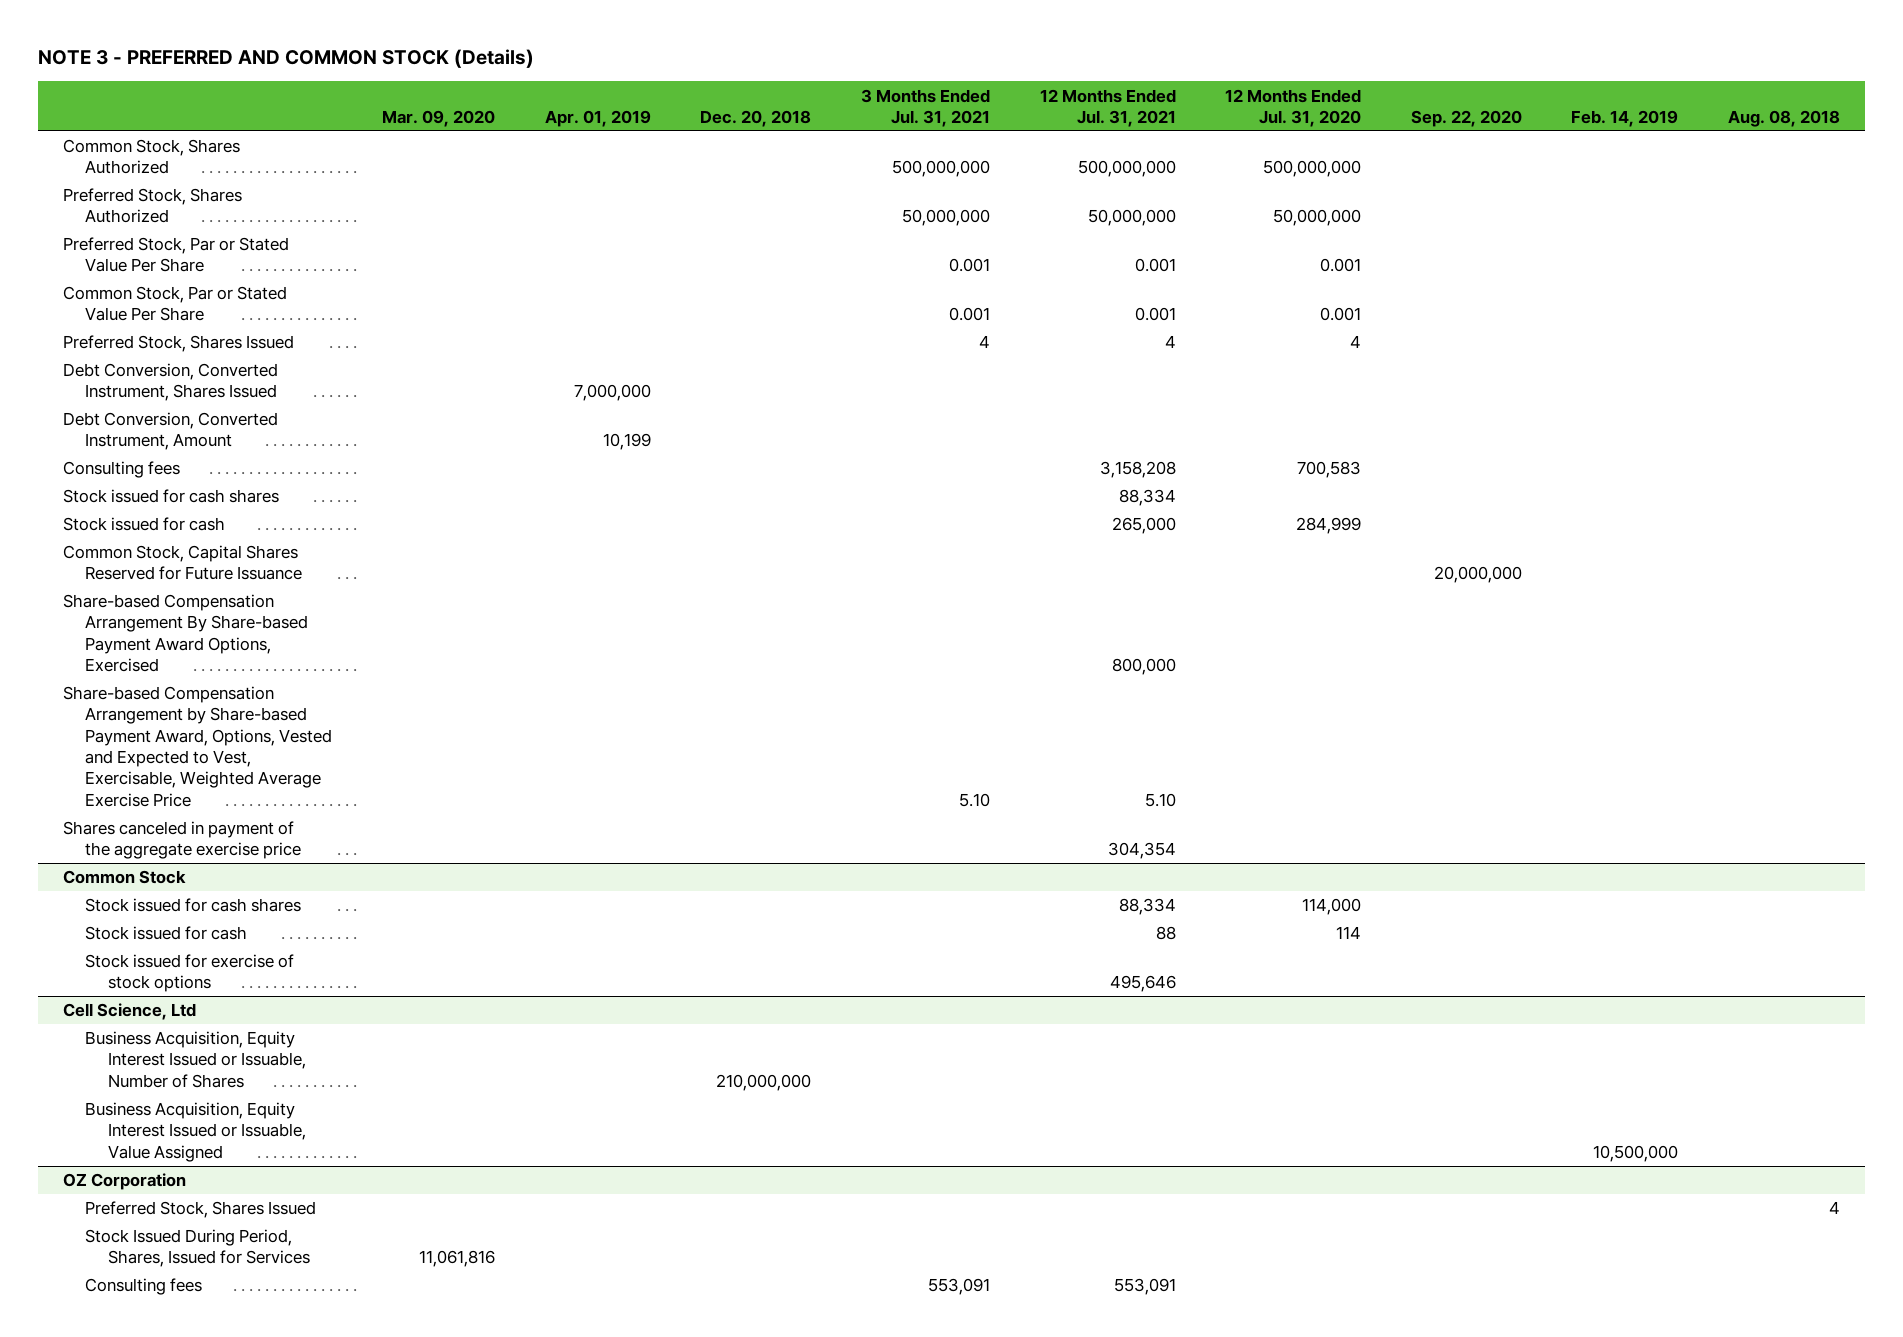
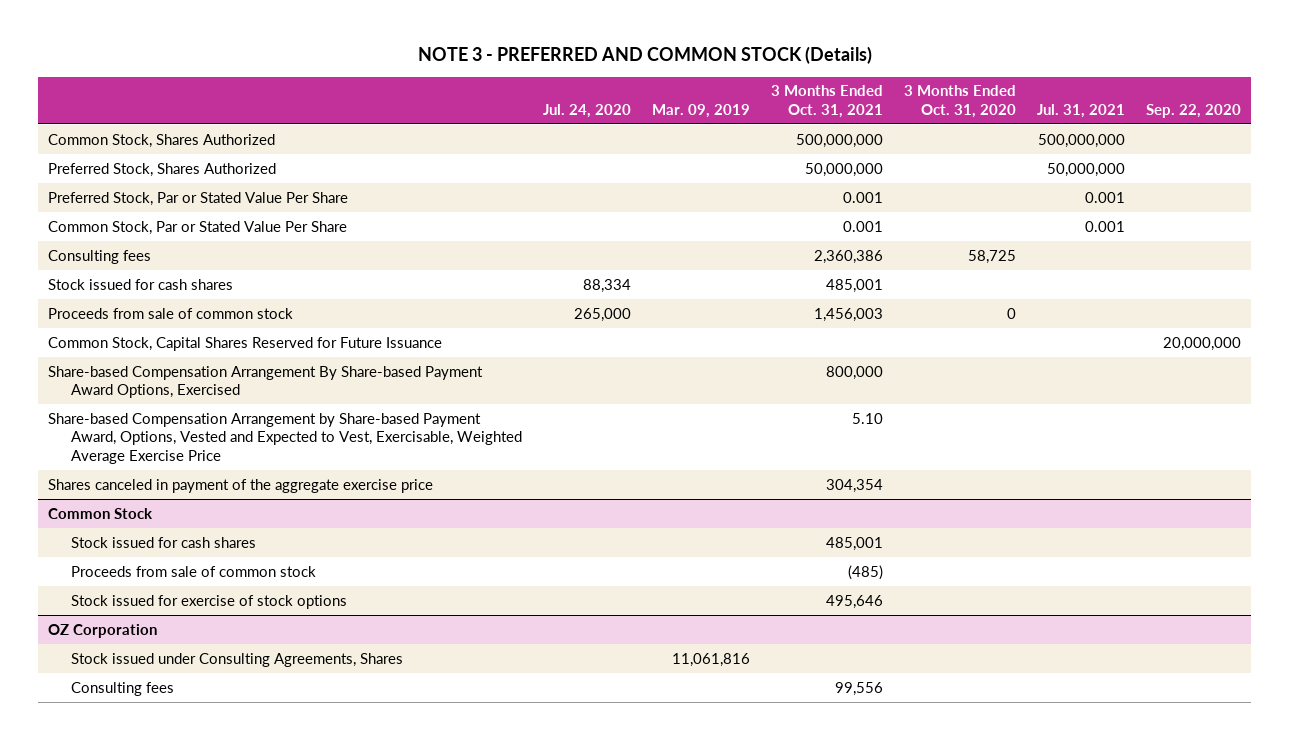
- | Mar. 09, 2020 | Apr. 01, 2019 | Dec. 20, 2018 | 3 Months Ended Jul. 31, 2021 | 12 Months Ended Jul. 31, 2021 | 12 Months Ended Jul. 31, 2020 | Sep. 22, 2020 | Feb. 14, 2019 | Aug. 08, 2018
+ | Jul. 24, 2020 | Mar. 09, 2019 | 3 Months Ended Oct. 31, 2021 | 3 Months Ended Oct. 31, 2020 | Jul. 31, 2021 | Sep. 22, 2020
- Preferred Stock, Shares Issued | | | | 4 | 4 | 4 | | |
- Debt Conversion, Converted Instrument, Shares Issued | | 7,000,000 | | | | | | |
- Debt Conversion, Converted Instrument, Amount | | 10,199 | | | | | | |
- Stock issued for cash | | | | | 265,000 | 284,999 | | |
+ Proceeds from sale of common stock | 265,000 | | 1,456,003 | 0 | |
@ Common Stock
- Stock issued for cash | | | | | 88 | 114 | | |
+ Proceeds from sale of common stock | | | (485) | | |
- Cell Science, Ltd
- Business Acquisition, Equity Interest Issued or Issuable, Number of Shares | | | 210,000,000 | | | | | |
- Business Acquisition, Equity Interest Issued or Issuable, Value Assigned | | | | | | | | 10,500,000 |
@ OZ Corporation
- Preferred Stock, Shares Issued | | | | | | | | | 4
- Stock Issued During Period, Shares, Issued for Services | 11,061,816 | | | | | | | |
+ Stock issued under Consulting Agreements, Shares | | 11,061,816 | | | |

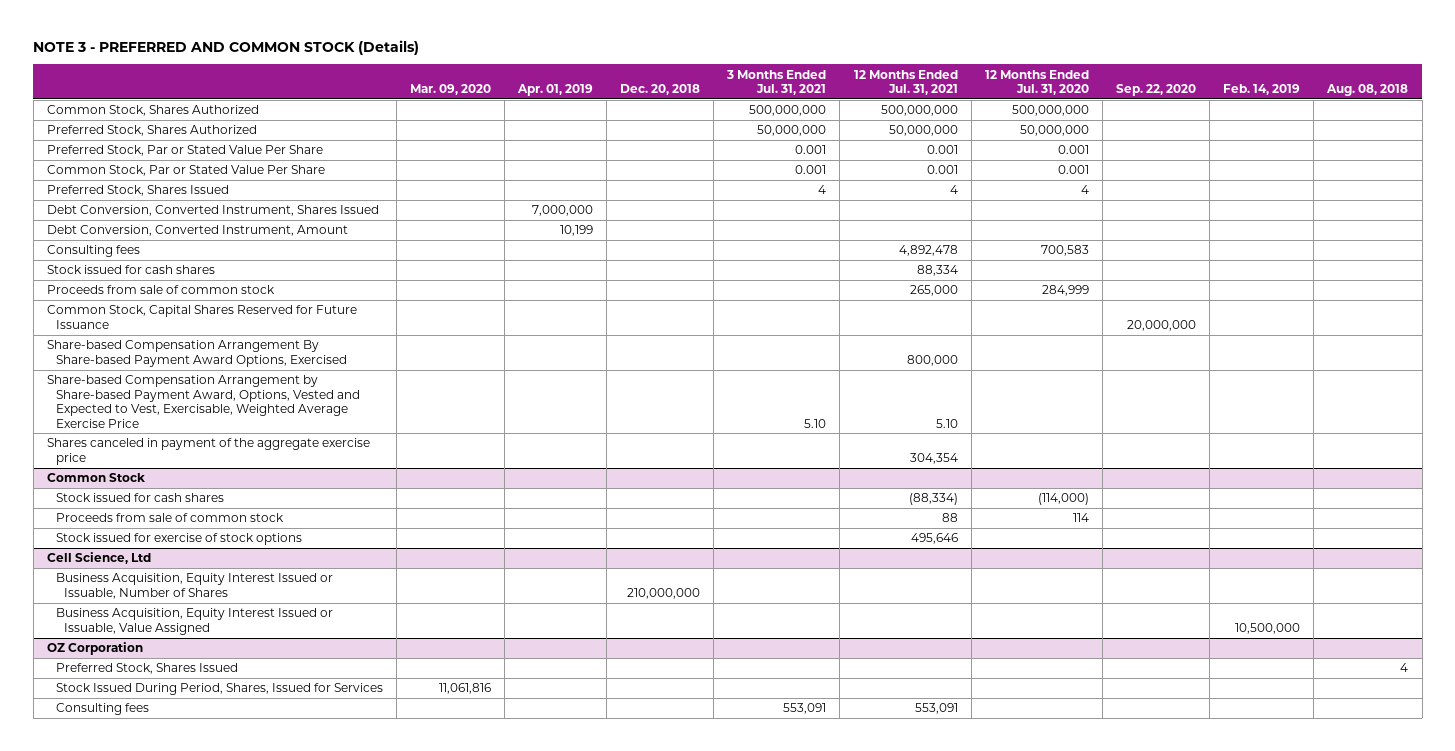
- | Jul. 24, 2020 | Mar. 09, 2019 | 3 Months Ended Oct. 31, 2021 | 3 Months Ended Oct. 31, 2020 | Jul. 31, 2021 | Sep. 22, 2020
+ | Mar. 09, 2020 | Apr. 01, 2019 | Dec. 20, 2018 | 3 Months Ended Jul. 31, 2021 | 12 Months Ended Jul. 31, 2021 | 12 Months Ended Jul. 31, 2020 | Sep. 22, 2020 | Feb. 14, 2019 | Aug. 08, 2018
+ Preferred Stock, Shares Issued | | | | 4 | 4 | 4 | | |
+ Debt Conversion, Converted Instrument, Shares Issued | | 7,000,000 | | | | | | |
+ Debt Conversion, Converted Instrument, Amount | | 10,199 | | | | | | |
+ Cell Science, Ltd
+ Business Acquisition, Equity Interest Issued or Issuable, Number of Shares | | | 210,000,000 | | | | | |
+ Business Acquisition, Equity Interest Issued or Issuable, Value Assigned | | | | | | | | 10,500,000 |
@ OZ Corporation
- Stock issued under Consulting Agreements, Shares | | 11,061,816 | | | |
+ Preferred Stock, Shares Issued | | | | | | | | | 4
+ Stock Issued During Period, Shares, Issued for Services | 11,061,816 | | | | | | | |

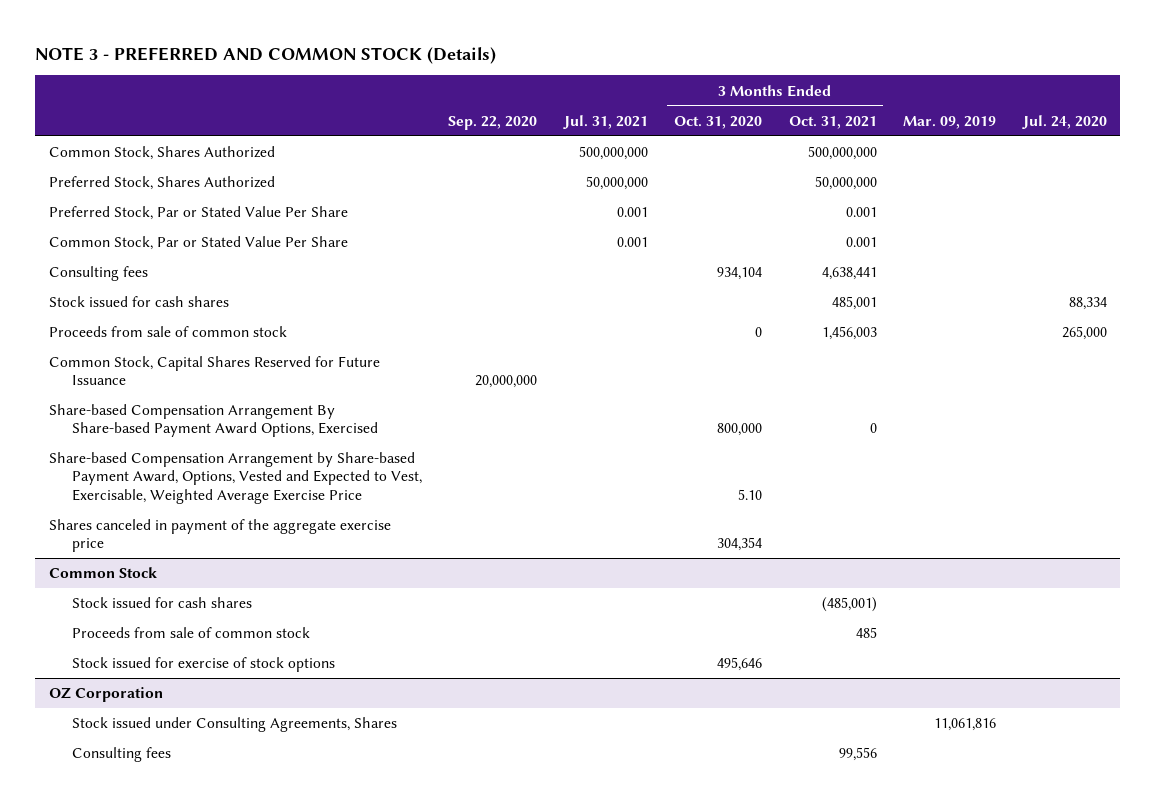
- | Mar. 09, 2020 | Apr. 01, 2019 | Dec. 20, 2018 | 3 Months Ended Jul. 31, 2021 | 12 Months Ended Jul. 31, 2021 | 12 Months Ended Jul. 31, 2020 | Sep. 22, 2020 | Feb. 14, 2019 | Aug. 08, 2018
+ | Sep. 22, 2020 | Jul. 31, 2021 | 3 Months Ended Oct. 31, 2020 | 3 Months Ended Oct. 31, 2021 | Mar. 09, 2019 | Jul. 24, 2020
- Preferred Stock, Shares Issued | | | | 4 | 4 | 4 | | |
- Debt Conversion, Converted Instrument, Shares Issued | | 7,000,000 | | | | | | |
- Debt Conversion, Converted Instrument, Amount | | 10,199 | | | | | | |
- Cell Science, Ltd
- Business Acquisition, Equity Interest Issued or Issuable, Number of Shares | | | 210,000,000 | | | | | |
- Business Acquisition, Equity Interest Issued or Issuable, Value Assigned | | | | | | | | 10,500,000 |
@ OZ Corporation
- Preferred Stock, Shares Issued | | | | | | | | | 4
- Stock Issued During Period, Shares, Issued for Services | 11,061,816 | | | | | | | |
+ Stock issued under Consulting Agreements, Shares | | | | | 11,061,816 |

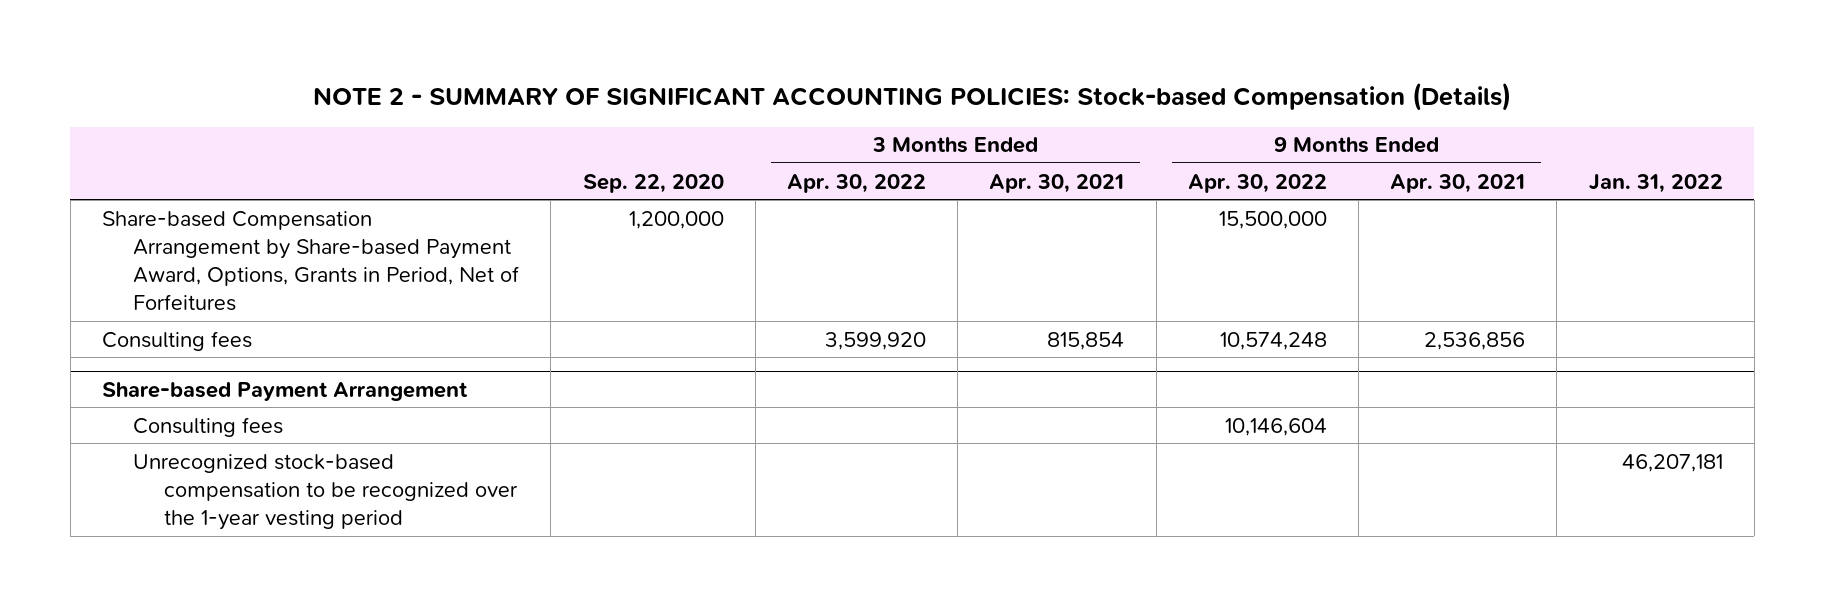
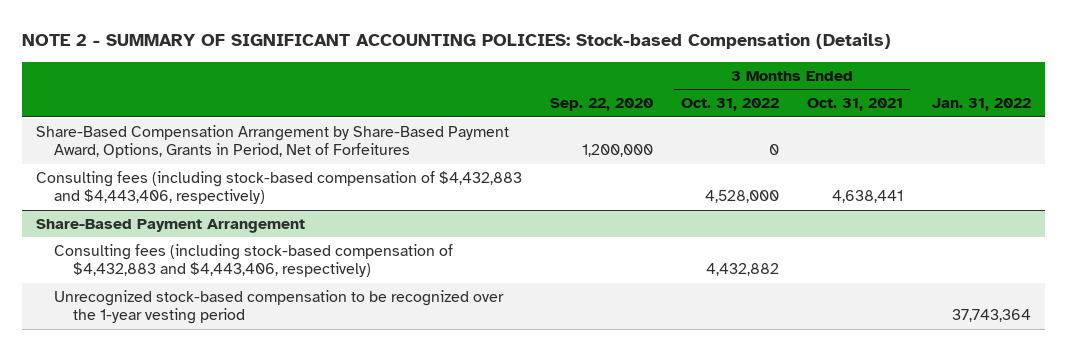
- | Sep. 22, 2020 | 3 Months Ended Apr. 30, 2022 | 3 Months Ended Apr. 30, 2021 | 9 Months Ended Apr. 30, 2022 | 9 Months Ended Apr. 30, 2021 | Jan. 31, 2022
+ | Sep. 22, 2020 | 3 Months Ended Oct. 31, 2022 | 3 Months Ended Oct. 31, 2021 | Jan. 31, 2022
- Share-based Compensation Arrangement by Share-based Payment Award, Options, Grants in Period, Net of Forfeitures | 1,200,000 | | | 15,500,000 | |
- Consulting fees | | 3,599,920 | 815,854 | 10,574,248 | 2,536,856 |
- Share-based Payment Arrangement
- Consulting fees | | | | 10,146,604 | |
- Unrecognized stock-based compensation to be recognized over the 1-year vesting period | | | | | | 46,207,181
+ Share-Based Compensation Arrangement by Share-Based Payment Award, Options, Grants in Period, Net of Forfeitures | 1,200,000 | 0 | |
+ Consulting fees (including stock-based compensation of $4,432,883 and $4,443,406, respectively) | | 4,528,000 | 4,638,441 |
+ Share-Based Payment Arrangement
+ Consulting fees (including stock-based compensation of $4,432,883 and $4,443,406, respectively) | | 4,432,882 | |
+ Unrecognized stock-based compensation to be recognized over the 1-year vesting period | | | | 37,743,364

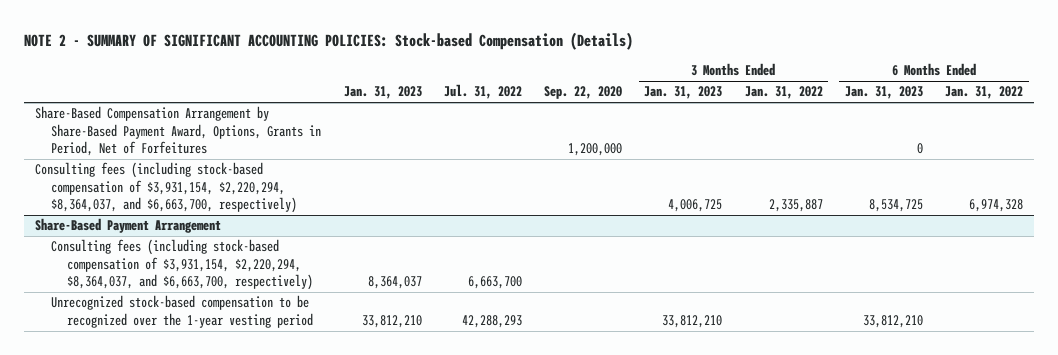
- | Sep. 22, 2020 | 3 Months Ended Oct. 31, 2022 | 3 Months Ended Oct. 31, 2021 | Jan. 31, 2022
+ | Jan. 31, 2023 | Jul. 31, 2022 | Sep. 22, 2020 | 3 Months Ended Jan. 31, 2023 | 3 Months Ended Jan. 31, 2022 | 6 Months Ended Jan. 31, 2023 | 6 Months Ended Jan. 31, 2022
- Consulting fees (including stock-based compensation of $4,432,883 and $4,443,406, respectively) | | 4,528,000 | 4,638,441 |
+ Consulting fees (including stock-based compensation of $3,931,154, $2,220,294, $8,364,037, and $6,663,700, respectively) | | | | 4,006,725 | 2,335,887 | 8,534,725 | 6,974,328
@ Share-Based Payment Arrangement
- Consulting fees (including stock-based compensation of $4,432,883 and $4,443,406, respectively) | | 4,432,882 | |
+ Consulting fees (including stock-based compensation of $3,931,154, $2,220,294, $8,364,037, and $6,663,700, respectively) | 8,364,037 | 6,663,700 | | | | |

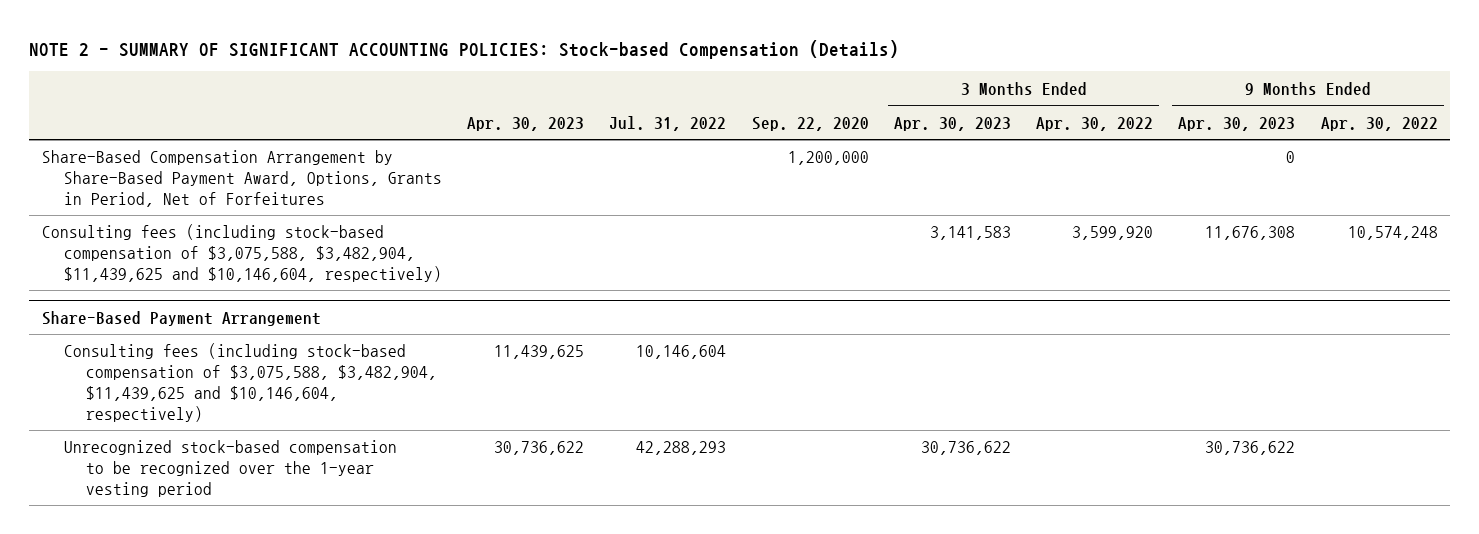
- | Jan. 31, 2023 | Jul. 31, 2022 | Sep. 22, 2020 | 3 Months Ended Jan. 31, 2023 | 3 Months Ended Jan. 31, 2022 | 6 Months Ended Jan. 31, 2023 | 6 Months Ended Jan. 31, 2022
+ | Apr. 30, 2023 | Jul. 31, 2022 | Sep. 22, 2020 | 3 Months Ended Apr. 30, 2023 | 3 Months Ended Apr. 30, 2022 | 9 Months Ended Apr. 30, 2023 | 9 Months Ended Apr. 30, 2022
- Consulting fees (including stock-based compensation of $3,931,154, $2,220,294, $8,364,037, and $6,663,700, respectively) | | | | 4,006,725 | 2,335,887 | 8,534,725 | 6,974,328
+ Consulting fees (including stock-based compensation of $3,075,588, $3,482,904, $11,439,625 and $10,146,604, respectively) | | | | 3,141,583 | 3,599,920 | 11,676,308 | 10,574,248
@ Share-Based Payment Arrangement
- Consulting fees (including stock-based compensation of $3,931,154, $2,220,294, $8,364,037, and $6,663,700, respectively) | 8,364,037 | 6,663,700 | | | | |
+ Consulting fees (including stock-based compensation of $3,075,588, $3,482,904, $11,439,625 and $10,146,604, respectively) | 11,439,625 | 10,146,604 | | | | |

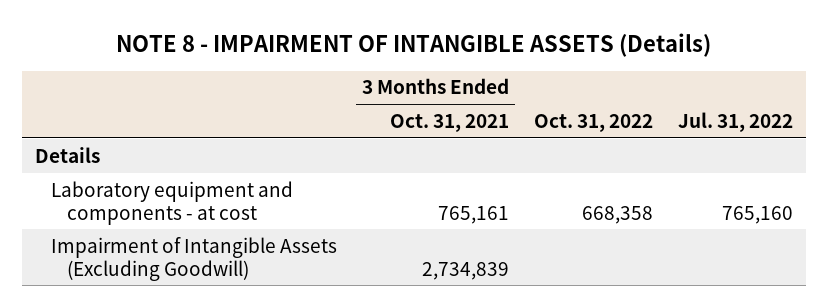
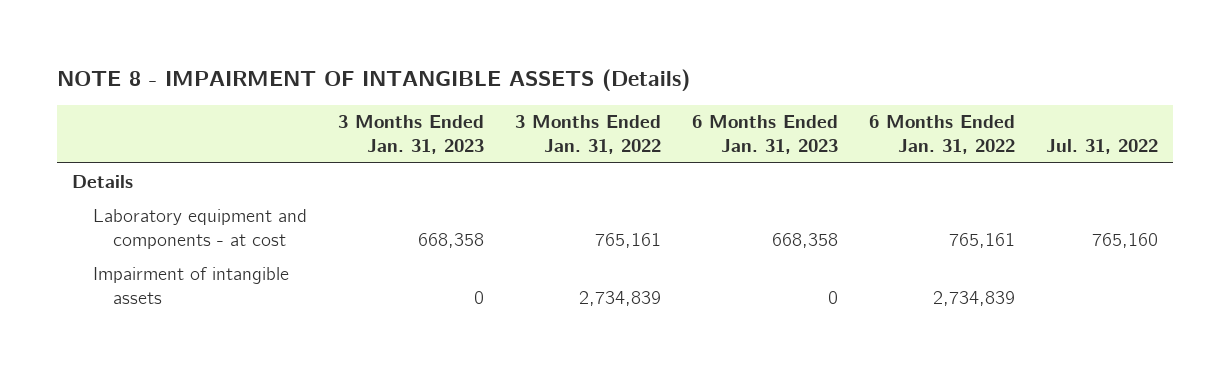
- | 3 Months Ended Oct. 31, 2021 | Oct. 31, 2022 | Jul. 31, 2022
+ | 3 Months Ended Jan. 31, 2023 | 3 Months Ended Jan. 31, 2022 | 6 Months Ended Jan. 31, 2023 | 6 Months Ended Jan. 31, 2022 | Jul. 31, 2022
- Impairment of Intangible Assets (Excluding Goodwill) | 2,734,839 | |
+ Impairment of intangible assets | 0 | 2,734,839 | 0 | 2,734,839 |

